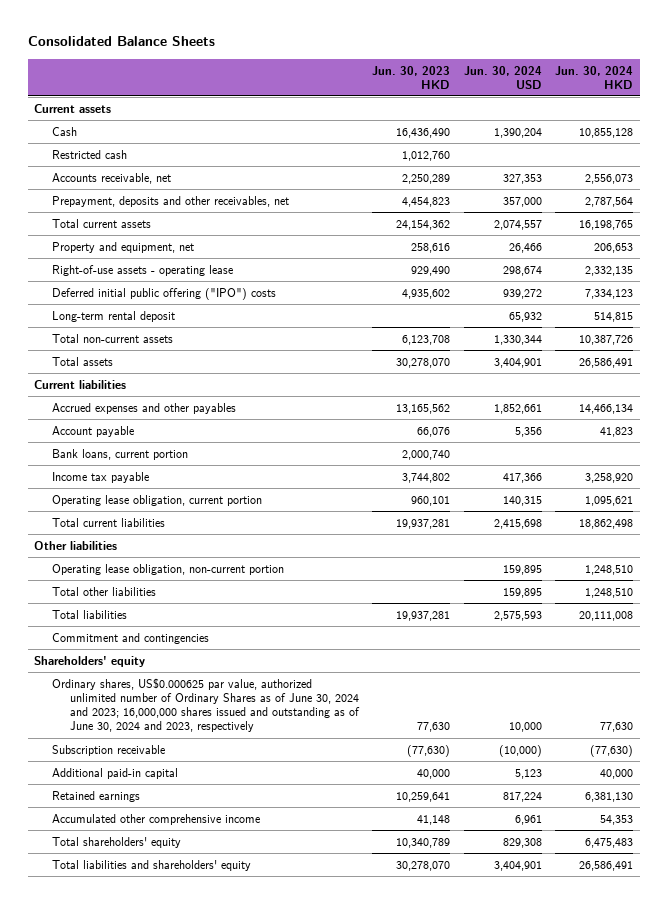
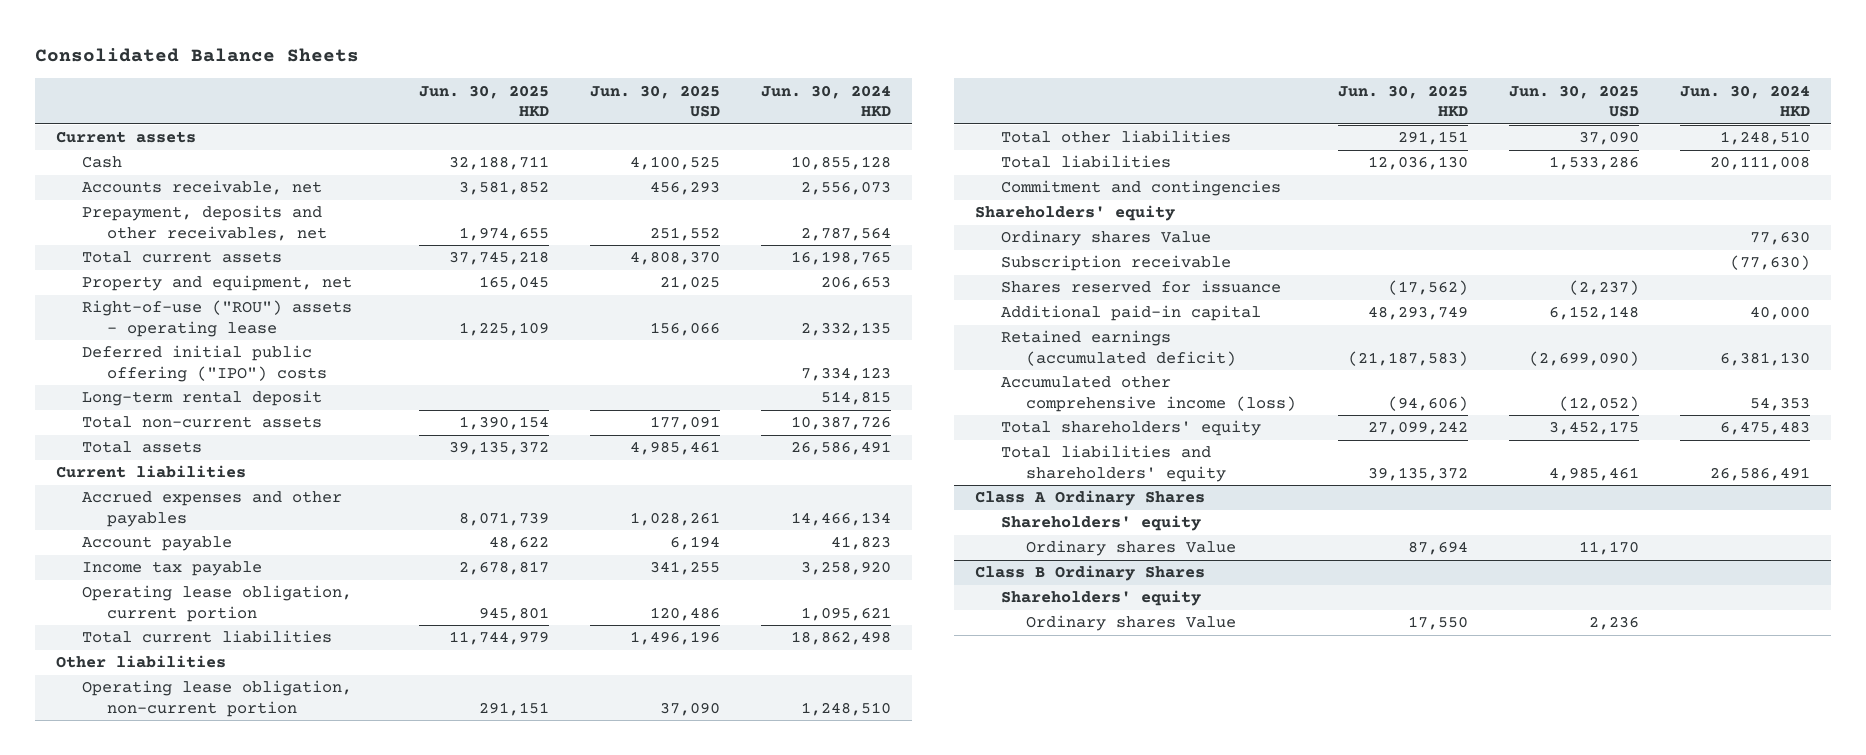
- | Jun. 30, 2023 HKD | Jun. 30, 2024 USD | Jun. 30, 2024 HKD
+ | Jun. 30, 2025 HKD | Jun. 30, 2025 USD | Jun. 30, 2024 HKD
- Restricted cash | 1,012,760 | |
- Right-of-use assets - operating lease | 929,490 | 298,674 | 2,332,135
+ Right-of-use ("ROU") assets - operating lease | 1,225,109 | 156,066 | 2,332,135
- Bank loans, current portion | 2,000,740 | |
- Ordinary shares, US$0.000625 par value, authorized unlimited number of Ordinary Shares as of June 30, 2024 and 2023; 16,000,000 shares issued and outstanding as of June 30, 2024 and 2023, respectively | 77,630 | 10,000 | 77,630
+ Ordinary shares Value | | | 77,630
+ Shares reserved for issuance | (17,562) | (2,237) |
- Retained earnings | 10,259,641 | 817,224 | 6,381,130
- Accumulated other comprehensive income | 41,148 | 6,961 | 54,353
+ Retained earnings (accumulated deficit) | (21,187,583) | (2,699,090) | 6,381,130
+ Accumulated other comprehensive income (loss) | (94,606) | (12,052) | 54,353
+ Class A Ordinary Shares
+ Shareholders' equity
+ Ordinary shares Value | 87,694 | 11,170 |
+ Class B Ordinary Shares
+ Shareholders' equity
+ Ordinary shares Value | 17,550 | 2,236 |

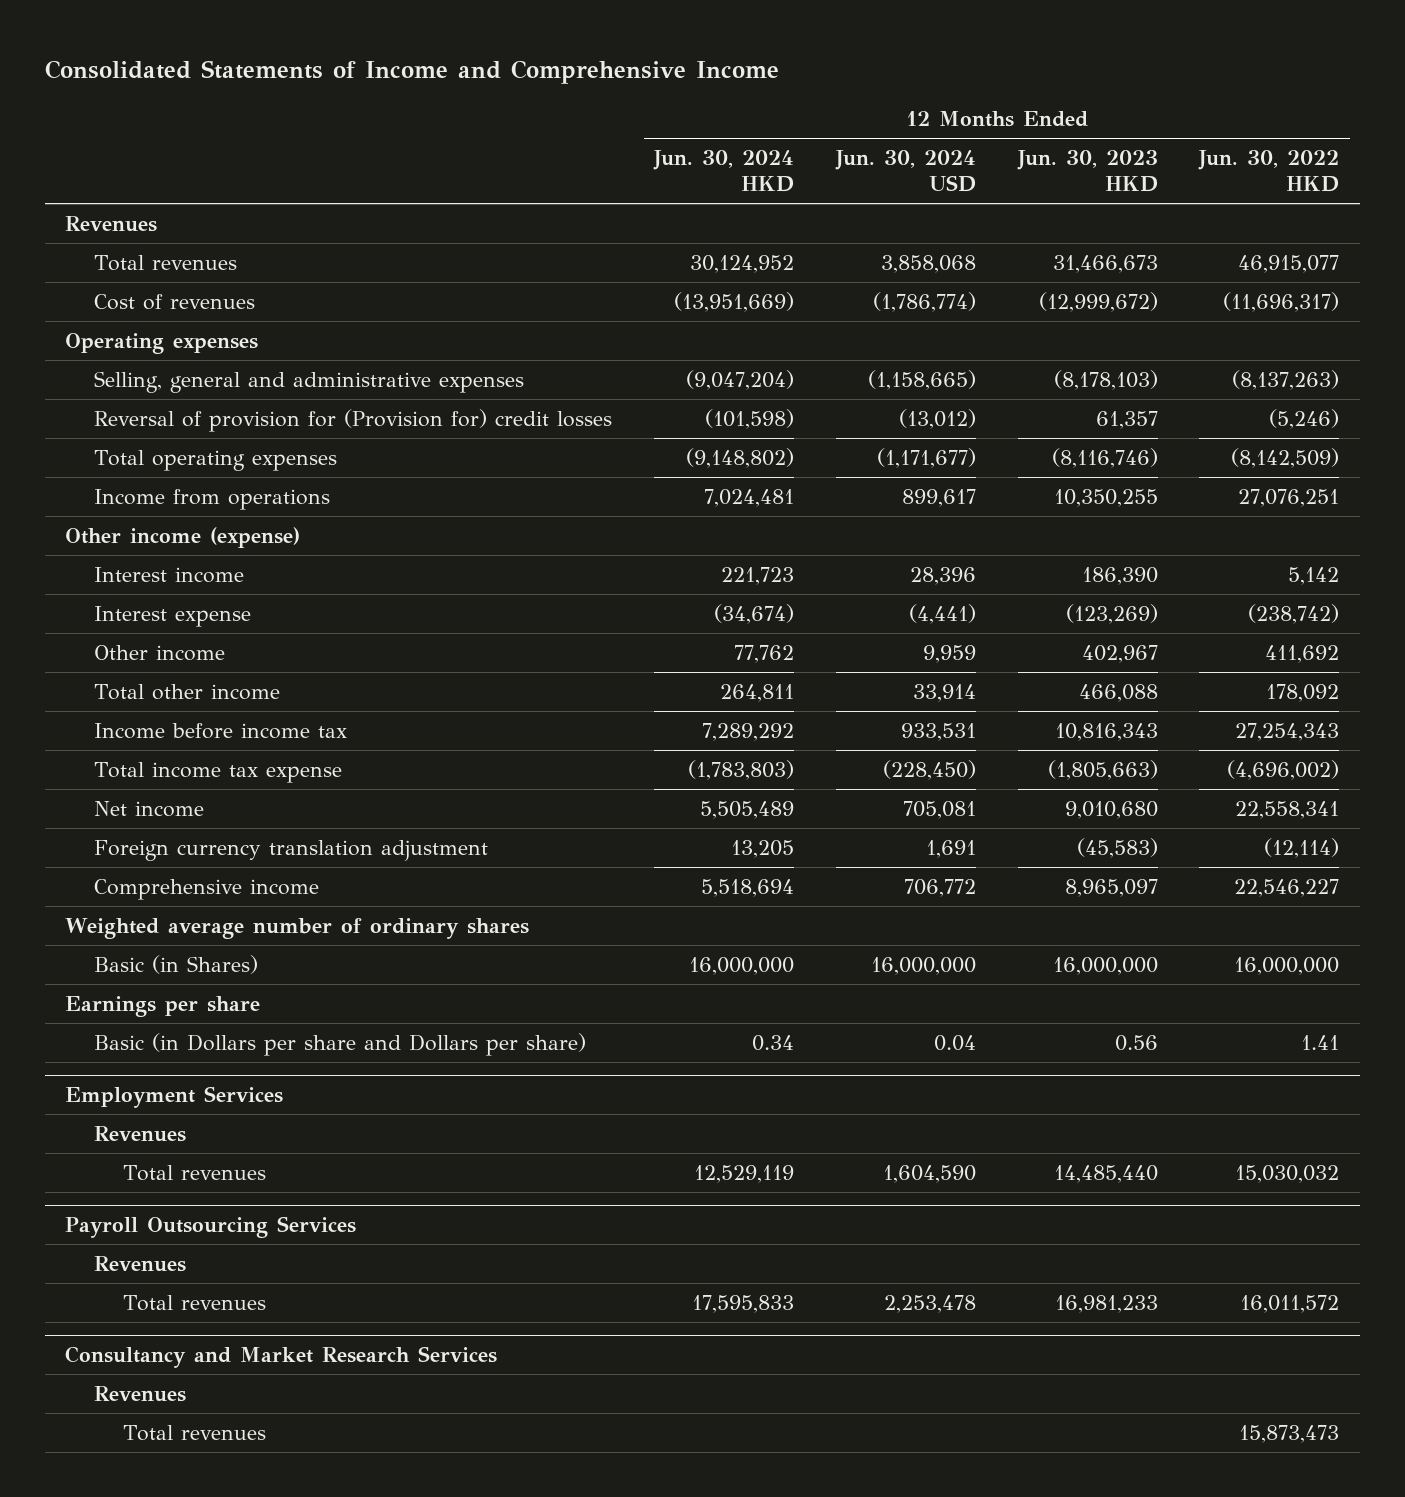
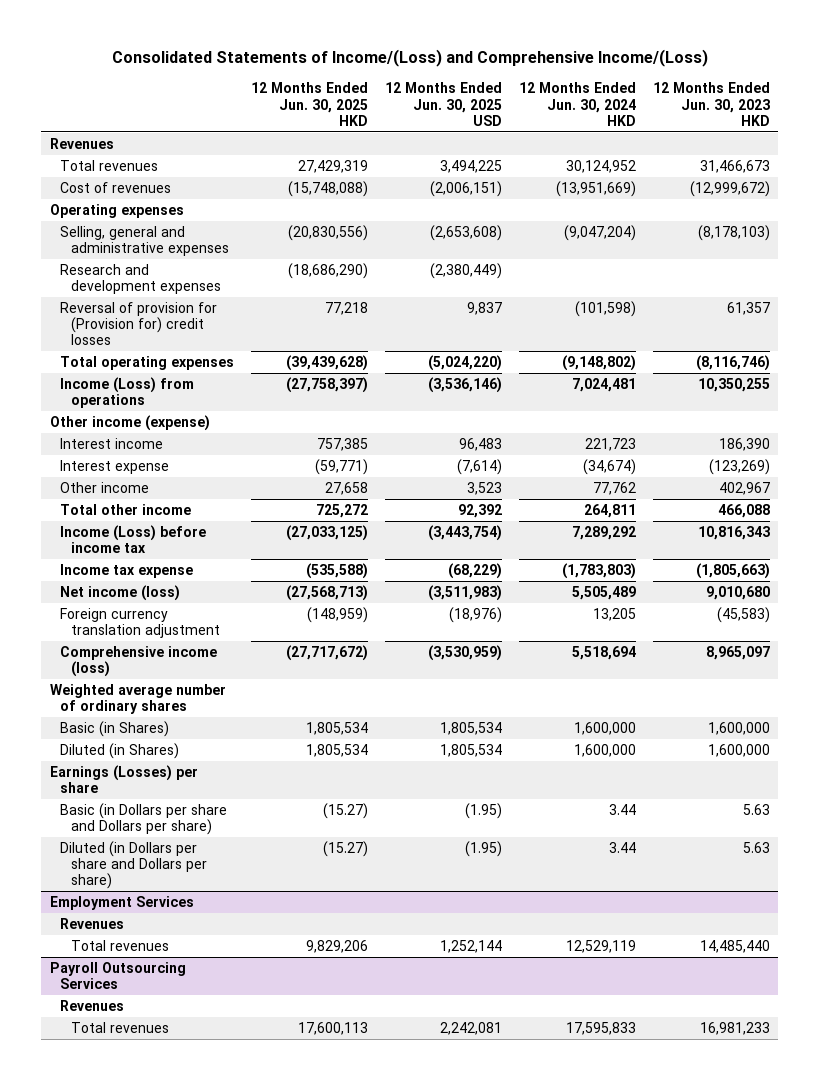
- Consolidated Statements of Income and Comprehensive Income
+ Consolidated Statements of Income/(Loss) and Comprehensive Income/(Loss)
- | 12 Months Ended Jun. 30, 2024 HKD | 12 Months Ended Jun. 30, 2024 USD | 12 Months Ended Jun. 30, 2023 HKD | 12 Months Ended Jun. 30, 2022 HKD
+ | 12 Months Ended Jun. 30, 2025 HKD | 12 Months Ended Jun. 30, 2025 USD | 12 Months Ended Jun. 30, 2024 HKD | 12 Months Ended Jun. 30, 2023 HKD
+ Research and development expenses | (18,686,290) | (2,380,449) | |
- Income from operations | 7,024,481 | 899,617 | 10,350,255 | 27,076,251
+ Income (Loss) from operations | (27,758,397) | (3,536,146) | 7,024,481 | 10,350,255
- Income before income tax | 7,289,292 | 933,531 | 10,816,343 | 27,254,343
- Total income tax expense | (1,783,803) | (228,450) | (1,805,663) | (4,696,002)
- Net income | 5,505,489 | 705,081 | 9,010,680 | 22,558,341
+ Income (Loss) before income tax | (27,033,125) | (3,443,754) | 7,289,292 | 10,816,343
+ Income tax expense | (535,588) | (68,229) | (1,783,803) | (1,805,663)
+ Net income (loss) | (27,568,713) | (3,511,983) | 5,505,489 | 9,010,680
- Comprehensive income | 5,518,694 | 706,772 | 8,965,097 | 22,546,227
+ Comprehensive income (loss) | (27,717,672) | (3,530,959) | 5,518,694 | 8,965,097
- Basic (in Shares) | 16,000,000 | 16,000,000 | 16,000,000 | 16,000,000
- Earnings per share
- Basic (in Dollars per share and Dollars per share) | 0.34 | 0.04 | 0.56 | 1.41
+ Basic (in Shares) | 1,805,534 | 1,805,534 | 1,600,000 | 1,600,000
+ Diluted (in Shares) | 1,805,534 | 1,805,534 | 1,600,000 | 1,600,000
+ Earnings (Losses) per share
+ Basic (in Dollars per share and Dollars per share) | (15.27) | (1.95) | 3.44 | 5.63
+ Diluted (in Dollars per share and Dollars per share) | (15.27) | (1.95) | 3.44 | 5.63
- Consultancy and Market Research Services
- Revenues
- Total revenues | | | | 15,873,473

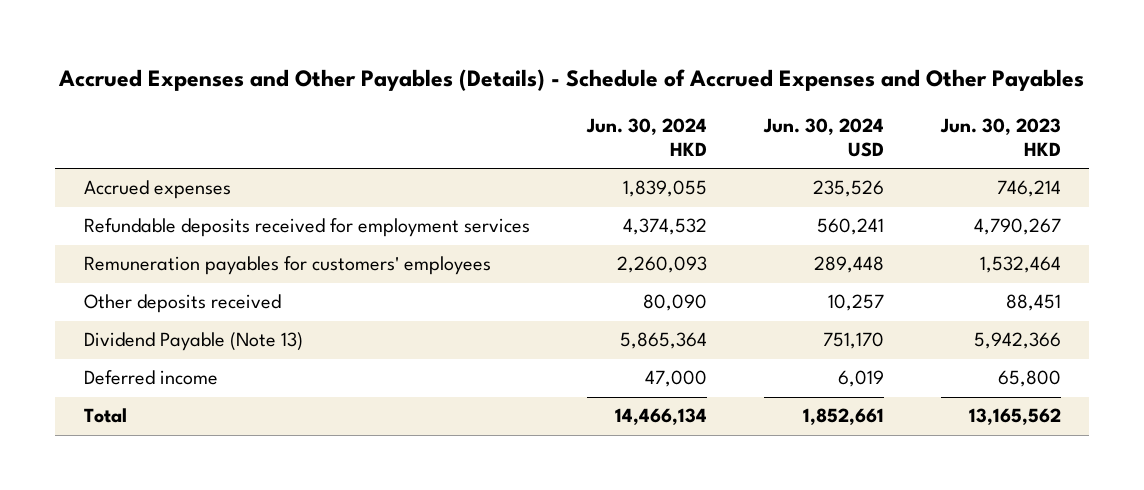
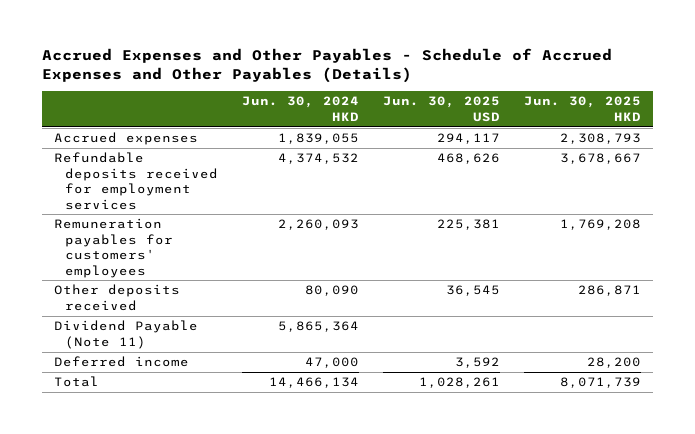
- Accrued Expenses and Other Payables (Details) - Schedule of Accrued Expenses and Other Payables
+ Accrued Expenses and Other Payables - Schedule of Accrued Expenses and Other Payables (Details)
- | Jun. 30, 2024 HKD | Jun. 30, 2024 USD | Jun. 30, 2023 HKD
+ | Jun. 30, 2024 HKD | Jun. 30, 2025 USD | Jun. 30, 2025 HKD
- Dividend Payable (Note 13) | 5,865,364 | 751,170 | 5,942,366
+ Dividend Payable (Note 11) | 5,865,364 | |

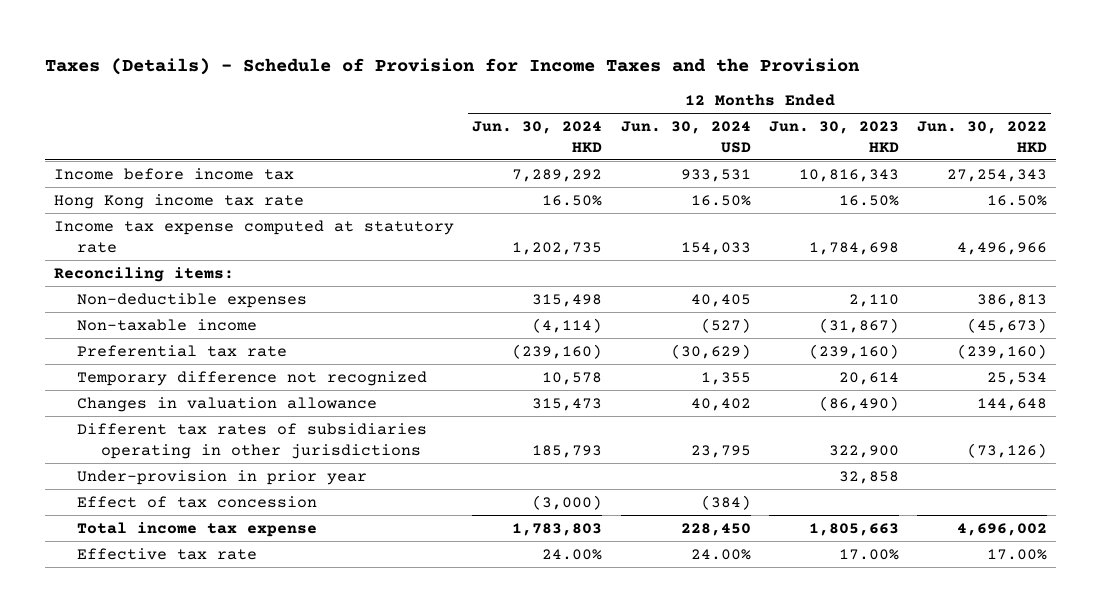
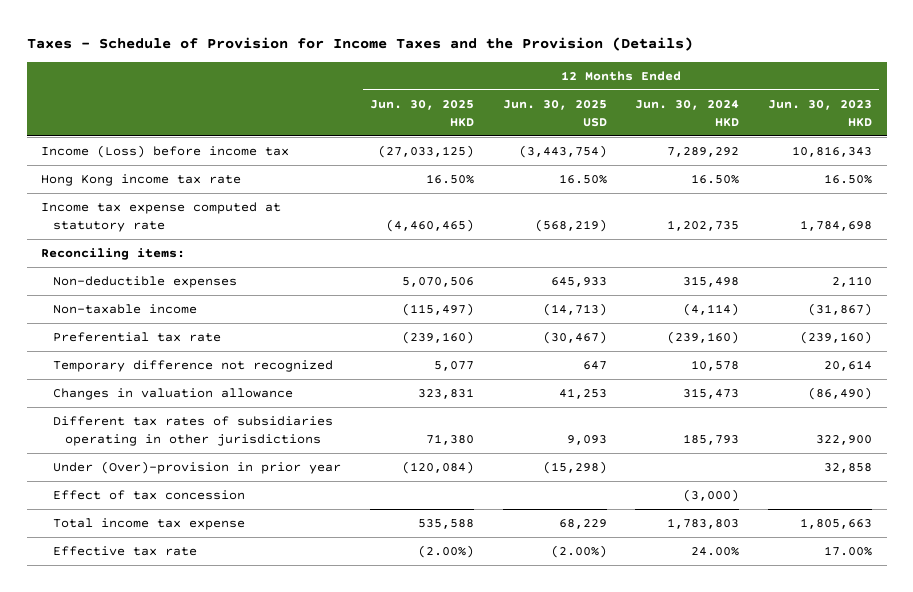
- Taxes (Details) - Schedule of Provision for Income Taxes and the Provision
+ Taxes - Schedule of Provision for Income Taxes and the Provision (Details)
- | 12 Months Ended Jun. 30, 2024 HKD | 12 Months Ended Jun. 30, 2024 USD | 12 Months Ended Jun. 30, 2023 HKD | 12 Months Ended Jun. 30, 2022 HKD
+ | 12 Months Ended Jun. 30, 2025 HKD | 12 Months Ended Jun. 30, 2025 USD | 12 Months Ended Jun. 30, 2024 HKD | 12 Months Ended Jun. 30, 2023 HKD
- Income before income tax | 7,289,292 | 933,531 | 10,816,343 | 27,254,343
+ Income (Loss) before income tax | (27,033,125) | (3,443,754) | 7,289,292 | 10,816,343
- Under-provision in prior year | | | 32,858 |
+ Under (Over)-provision in prior year | (120,084) | (15,298) | | 32,858

